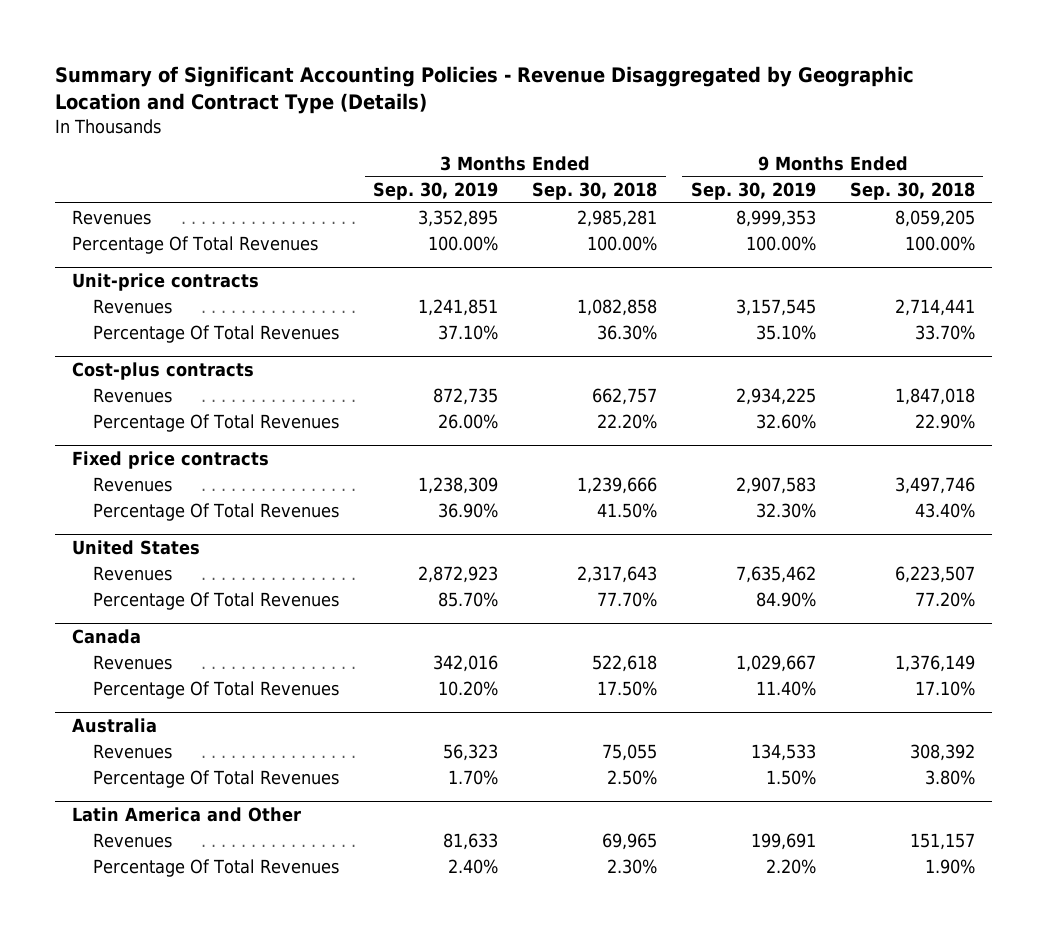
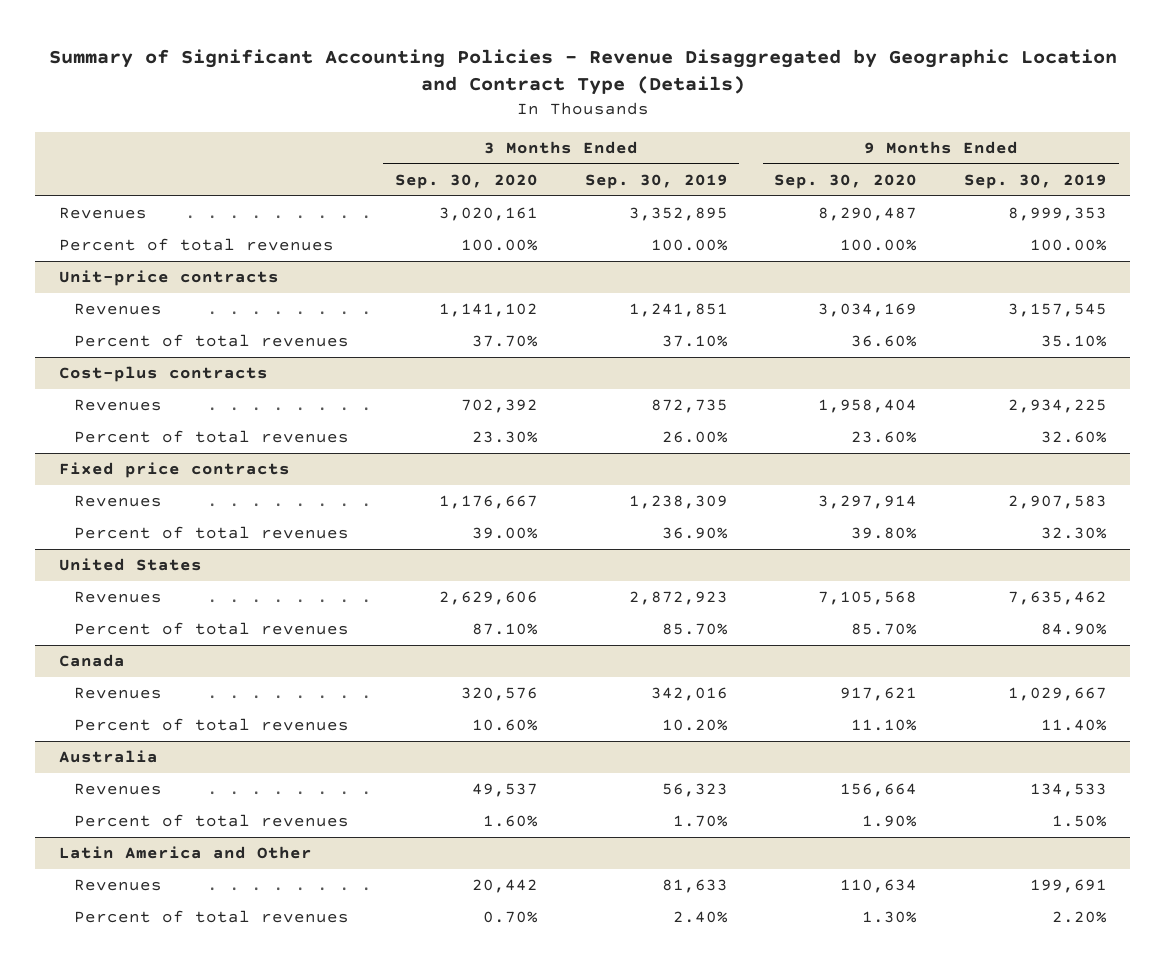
- | 3 Months Ended Sep. 30, 2019 | 3 Months Ended Sep. 30, 2018 | 9 Months Ended Sep. 30, 2019 | 9 Months Ended Sep. 30, 2018
+ | 3 Months Ended Sep. 30, 2020 | 3 Months Ended Sep. 30, 2019 | 9 Months Ended Sep. 30, 2020 | 9 Months Ended Sep. 30, 2019
- Percentage Of Total Revenues | 100.00% | 100.00% | 100.00% | 100.00%
+ Percent of total revenues | 100.00% | 100.00% | 100.00% | 100.00%
@ Unit-price contracts
- Percentage Of Total Revenues | 37.10% | 36.30% | 35.10% | 33.70%
+ Percent of total revenues | 37.70% | 37.10% | 36.60% | 35.10%
@ Cost-plus contracts
- Percentage Of Total Revenues | 26.00% | 22.20% | 32.60% | 22.90%
+ Percent of total revenues | 23.30% | 26.00% | 23.60% | 32.60%
@ Fixed price contracts
- Percentage Of Total Revenues | 36.90% | 41.50% | 32.30% | 43.40%
+ Percent of total revenues | 39.00% | 36.90% | 39.80% | 32.30%
@ United States
- Percentage Of Total Revenues | 85.70% | 77.70% | 84.90% | 77.20%
+ Percent of total revenues | 87.10% | 85.70% | 85.70% | 84.90%
@ Canada
- Percentage Of Total Revenues | 10.20% | 17.50% | 11.40% | 17.10%
+ Percent of total revenues | 10.60% | 10.20% | 11.10% | 11.40%
@ Australia
- Percentage Of Total Revenues | 1.70% | 2.50% | 1.50% | 3.80%
+ Percent of total revenues | 1.60% | 1.70% | 1.90% | 1.50%
@ Latin America and Other
- Percentage Of Total Revenues | 2.40% | 2.30% | 2.20% | 1.90%
+ Percent of total revenues | 0.70% | 2.40% | 1.30% | 2.20%

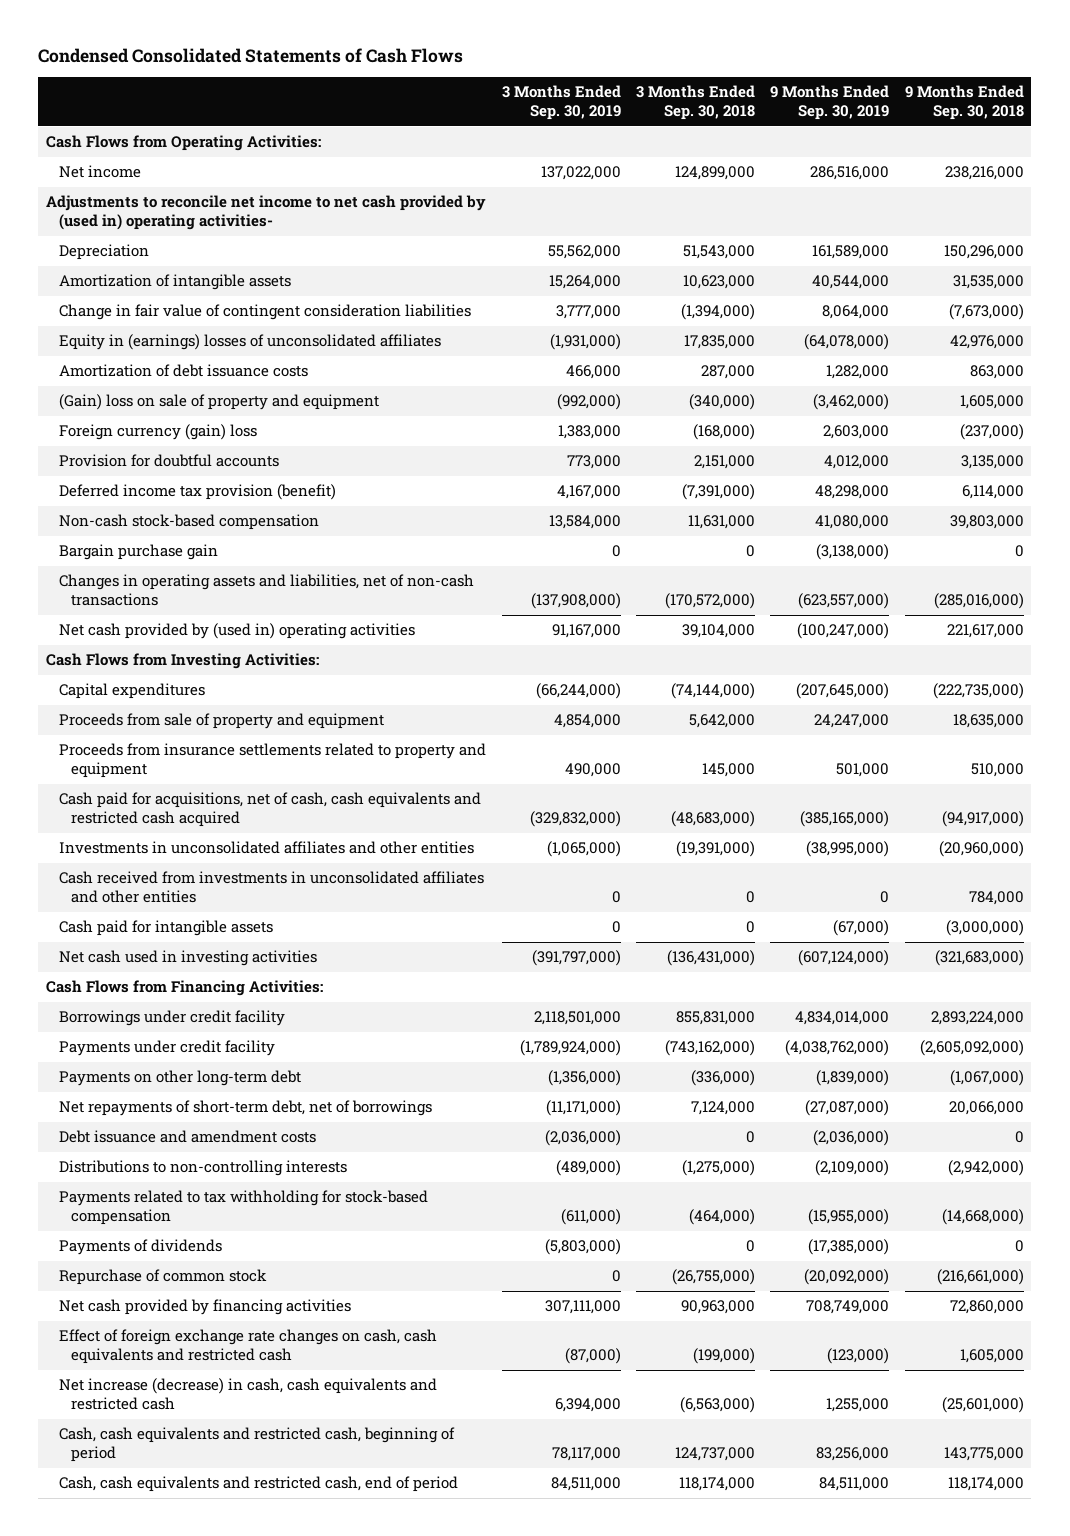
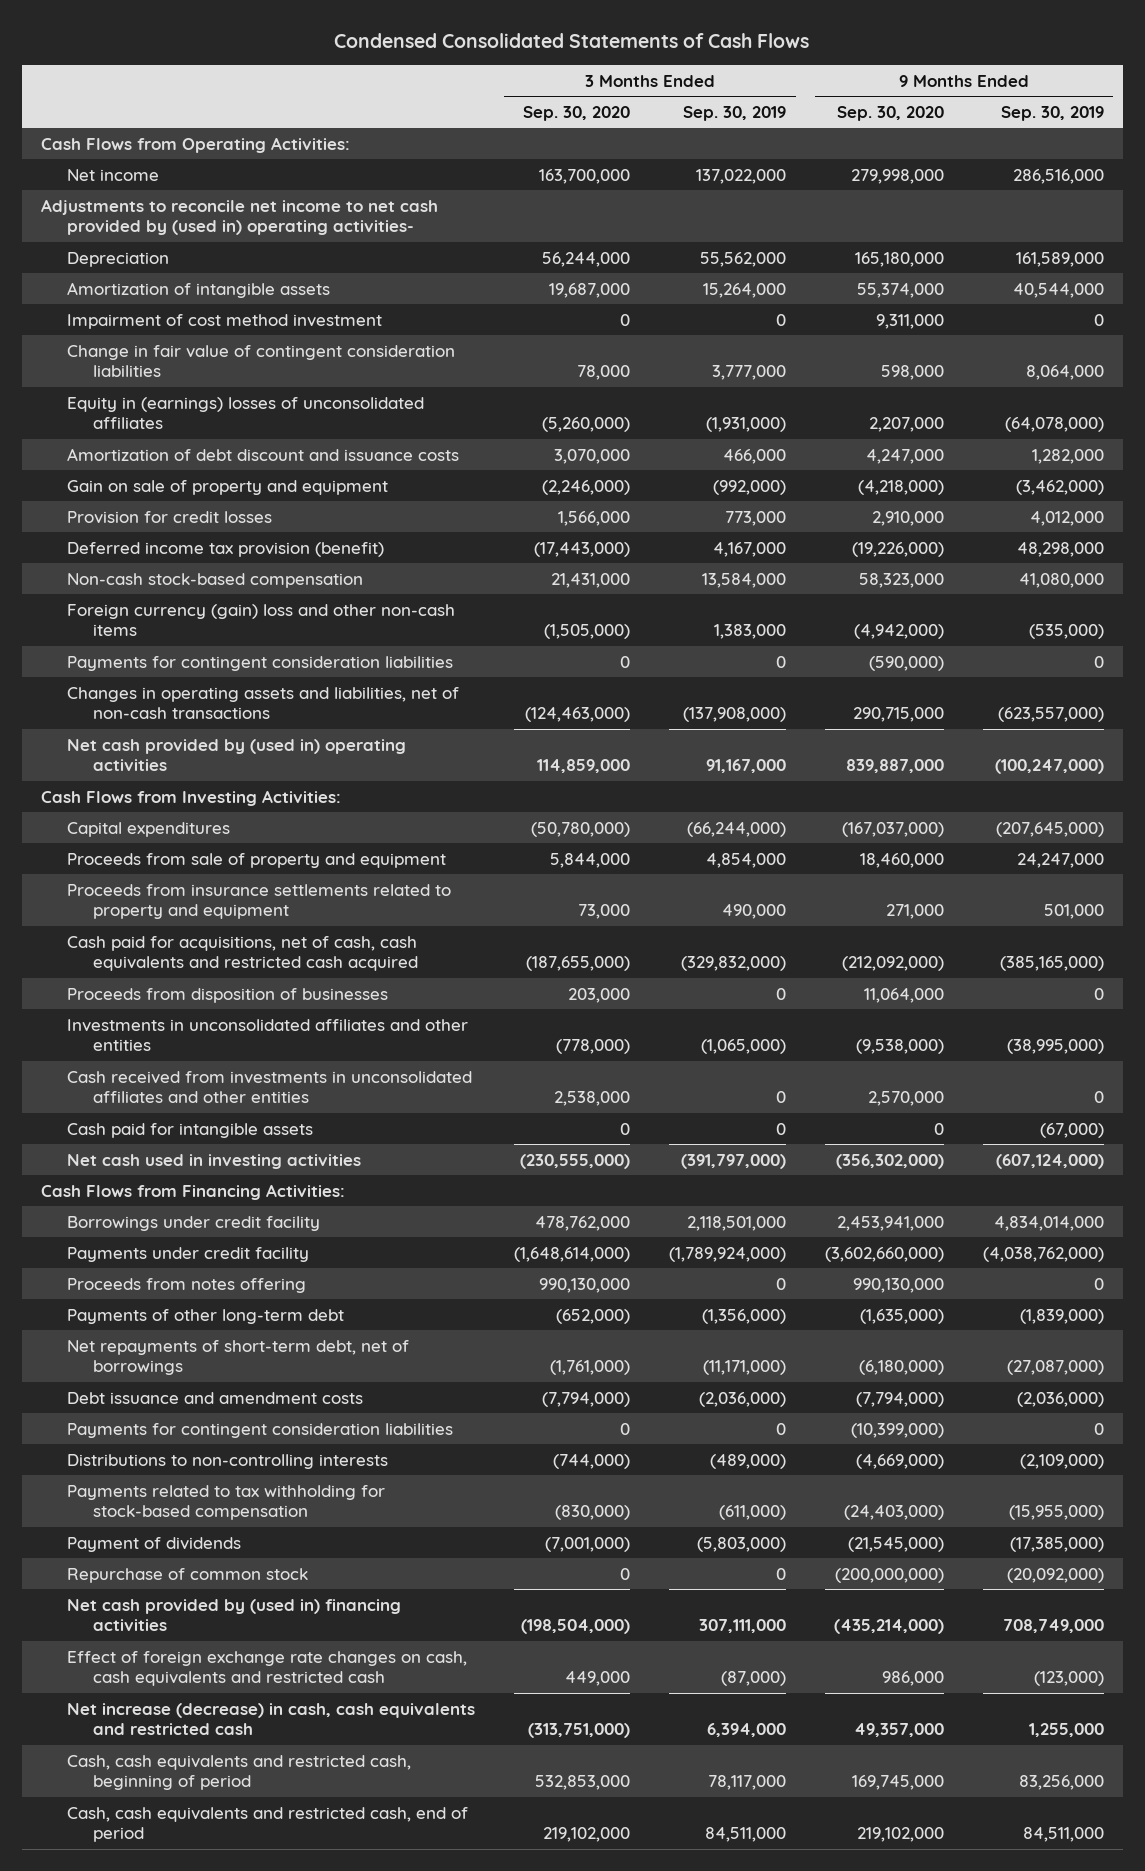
- | 3 Months Ended Sep. 30, 2019 | 3 Months Ended Sep. 30, 2018 | 9 Months Ended Sep. 30, 2019 | 9 Months Ended Sep. 30, 2018
+ | 3 Months Ended Sep. 30, 2020 | 3 Months Ended Sep. 30, 2019 | 9 Months Ended Sep. 30, 2020 | 9 Months Ended Sep. 30, 2019
+ Impairment of cost method investment | 0 | 0 | 9,311,000 | 0
- Amortization of debt issuance costs | 466,000 | 287,000 | 1,282,000 | 863,000
- (Gain) loss on sale of property and equipment | (992,000) | (340,000) | (3,462,000) | 1,605,000
- Foreign currency (gain) loss | 1,383,000 | (168,000) | 2,603,000 | (237,000)
- Provision for doubtful accounts | 773,000 | 2,151,000 | 4,012,000 | 3,135,000
+ Amortization of debt discount and issuance costs | 3,070,000 | 466,000 | 4,247,000 | 1,282,000
+ Gain on sale of property and equipment | (2,246,000) | (992,000) | (4,218,000) | (3,462,000)
+ Provision for credit losses | 1,566,000 | 773,000 | 2,910,000 | 4,012,000
- Bargain purchase gain | 0 | 0 | (3,138,000) | 0
+ Foreign currency (gain) loss and other non-cash items | (1,505,000) | 1,383,000 | (4,942,000) | (535,000)
+ Payments for contingent consideration liabilities | 0 | 0 | (590,000) | 0
+ Proceeds from disposition of businesses | 203,000 | 0 | 11,064,000 | 0
- Payments on other long-term debt | (1,356,000) | (336,000) | (1,839,000) | (1,067,000)
+ Proceeds from notes offering | 990,130,000 | 0 | 990,130,000 | 0
+ Payments of other long-term debt | (652,000) | (1,356,000) | (1,635,000) | (1,839,000)
+ Payments for contingent consideration liabilities | 0 | 0 | (10,399,000) | 0
- Payments of dividends | (5,803,000) | 0 | (17,385,000) | 0
+ Payment of dividends | (7,001,000) | (5,803,000) | (21,545,000) | (17,385,000)
- Net cash provided by financing activities | 307,111,000 | 90,963,000 | 708,749,000 | 72,860,000
+ Net cash provided by (used in) financing activities | (198,504,000) | 307,111,000 | (435,214,000) | 708,749,000

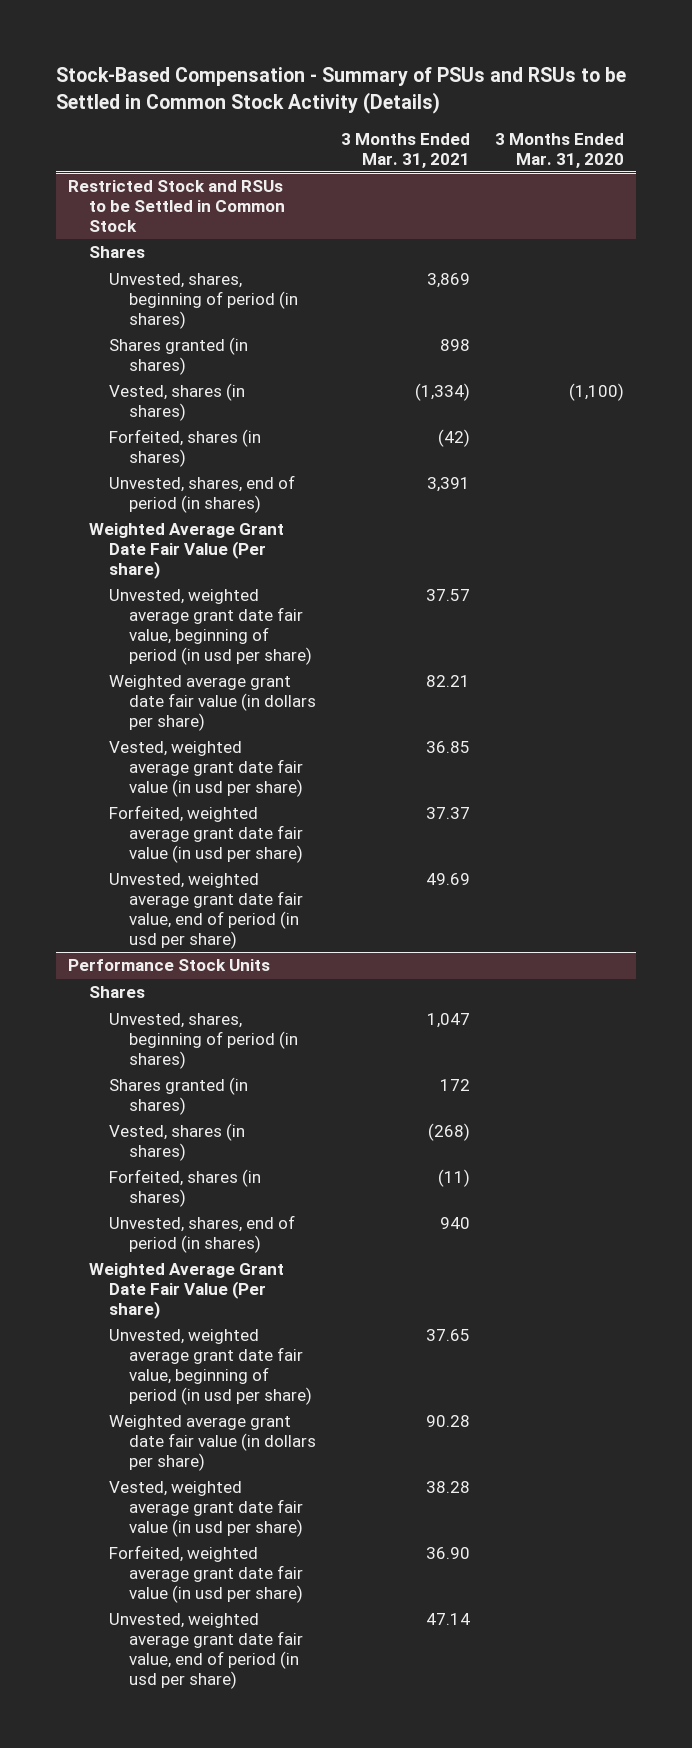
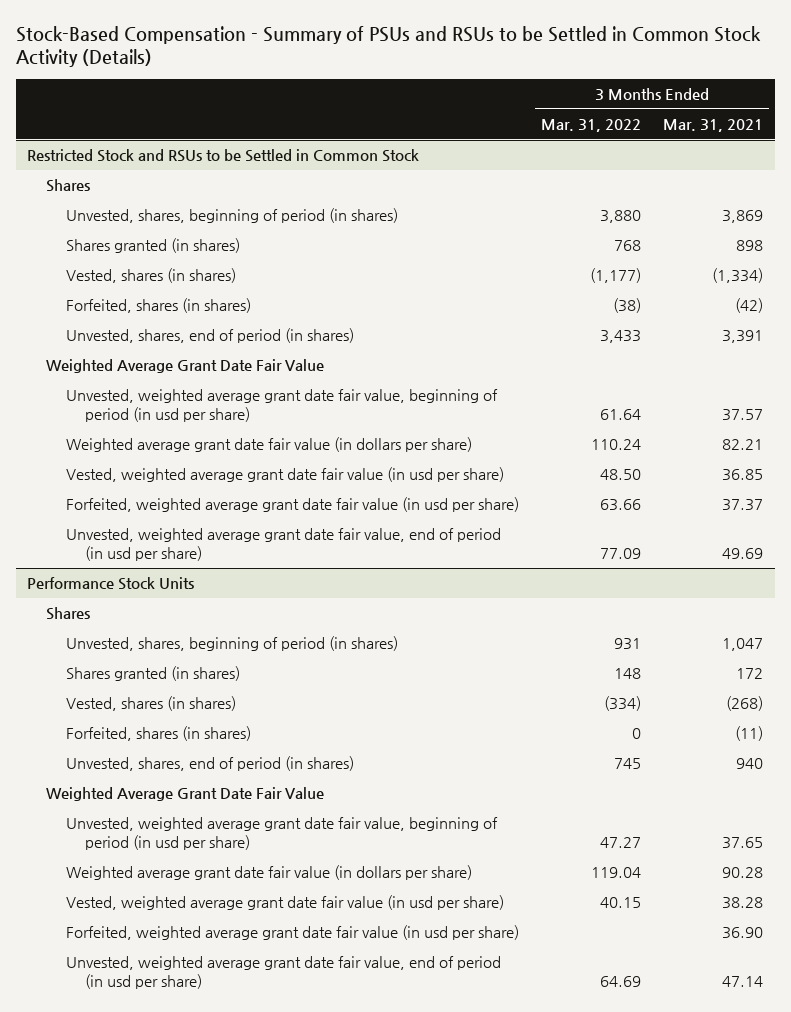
- | 3 Months Ended Mar. 31, 2021 | 3 Months Ended Mar. 31, 2020
+ | 3 Months Ended Mar. 31, 2022 | 3 Months Ended Mar. 31, 2021
@ Restricted Stock and RSUs to be Settled in Common Stock
- Weighted Average Grant Date Fair Value (Per share)
+ Weighted Average Grant Date Fair Value
@ Performance Stock Units
- Weighted Average Grant Date Fair Value (Per share)
+ Weighted Average Grant Date Fair Value

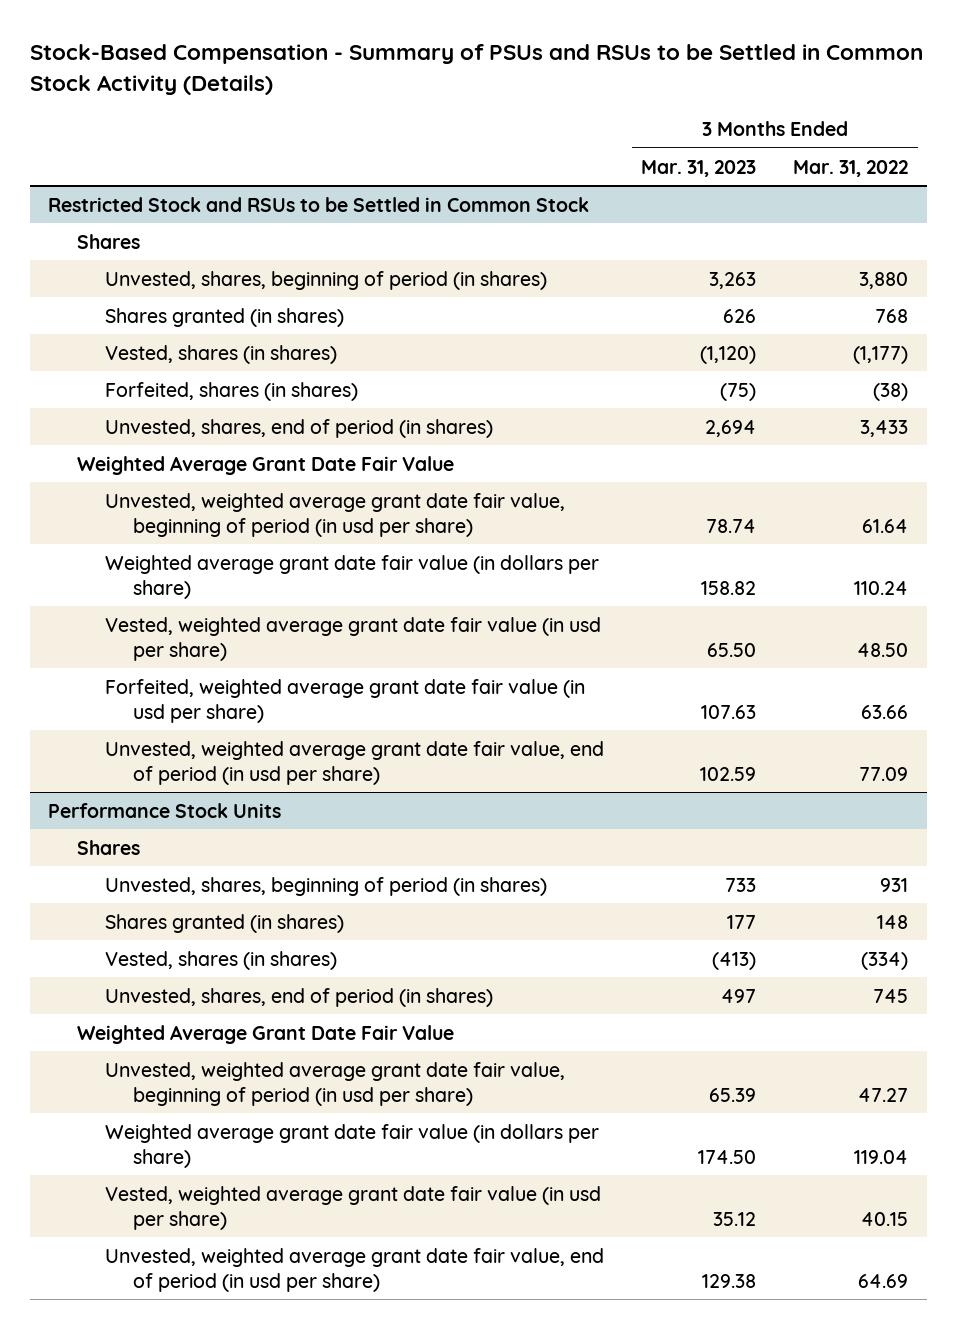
- | 3 Months Ended Mar. 31, 2022 | 3 Months Ended Mar. 31, 2021
+ | 3 Months Ended Mar. 31, 2023 | 3 Months Ended Mar. 31, 2022
@ Performance Stock Units
- Forfeited, shares (in shares) | 0 | (11)
- Forfeited, weighted average grant date fair value (in usd per share) | | 36.90

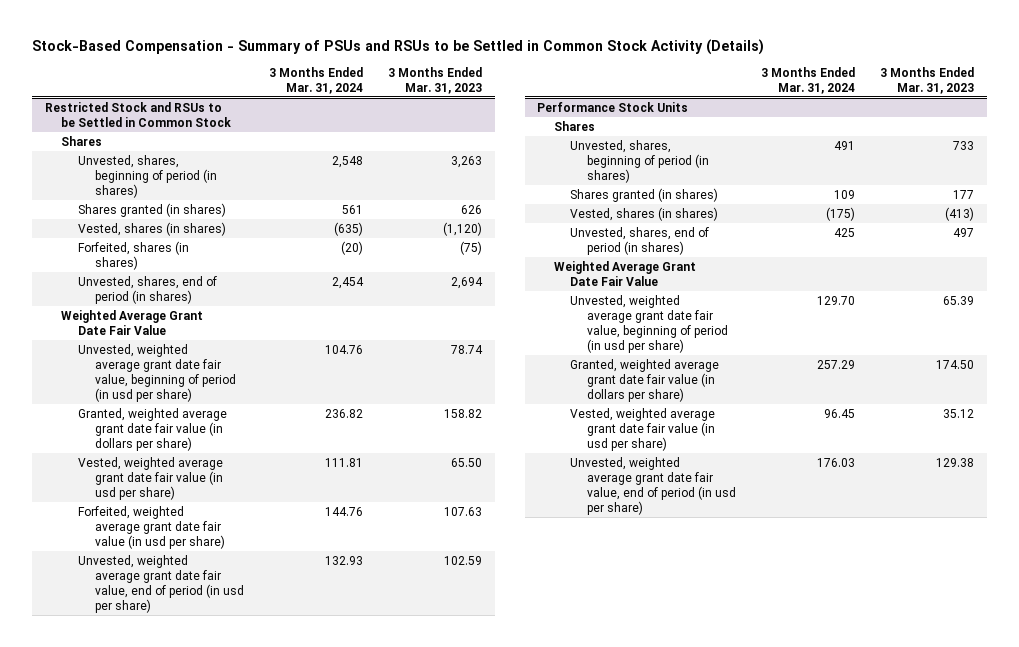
- | 3 Months Ended Mar. 31, 2023 | 3 Months Ended Mar. 31, 2022
+ | 3 Months Ended Mar. 31, 2024 | 3 Months Ended Mar. 31, 2023
@ Restricted Stock and RSUs to be Settled in Common Stock
- Weighted average grant date fair value (in dollars per share) | 158.82 | 110.24
+ Granted, weighted average grant date fair value (in dollars per share) | 236.82 | 158.82
@ Performance Stock Units
- Weighted average grant date fair value (in dollars per share) | 174.50 | 119.04
+ Granted, weighted average grant date fair value (in dollars per share) | 257.29 | 174.50

